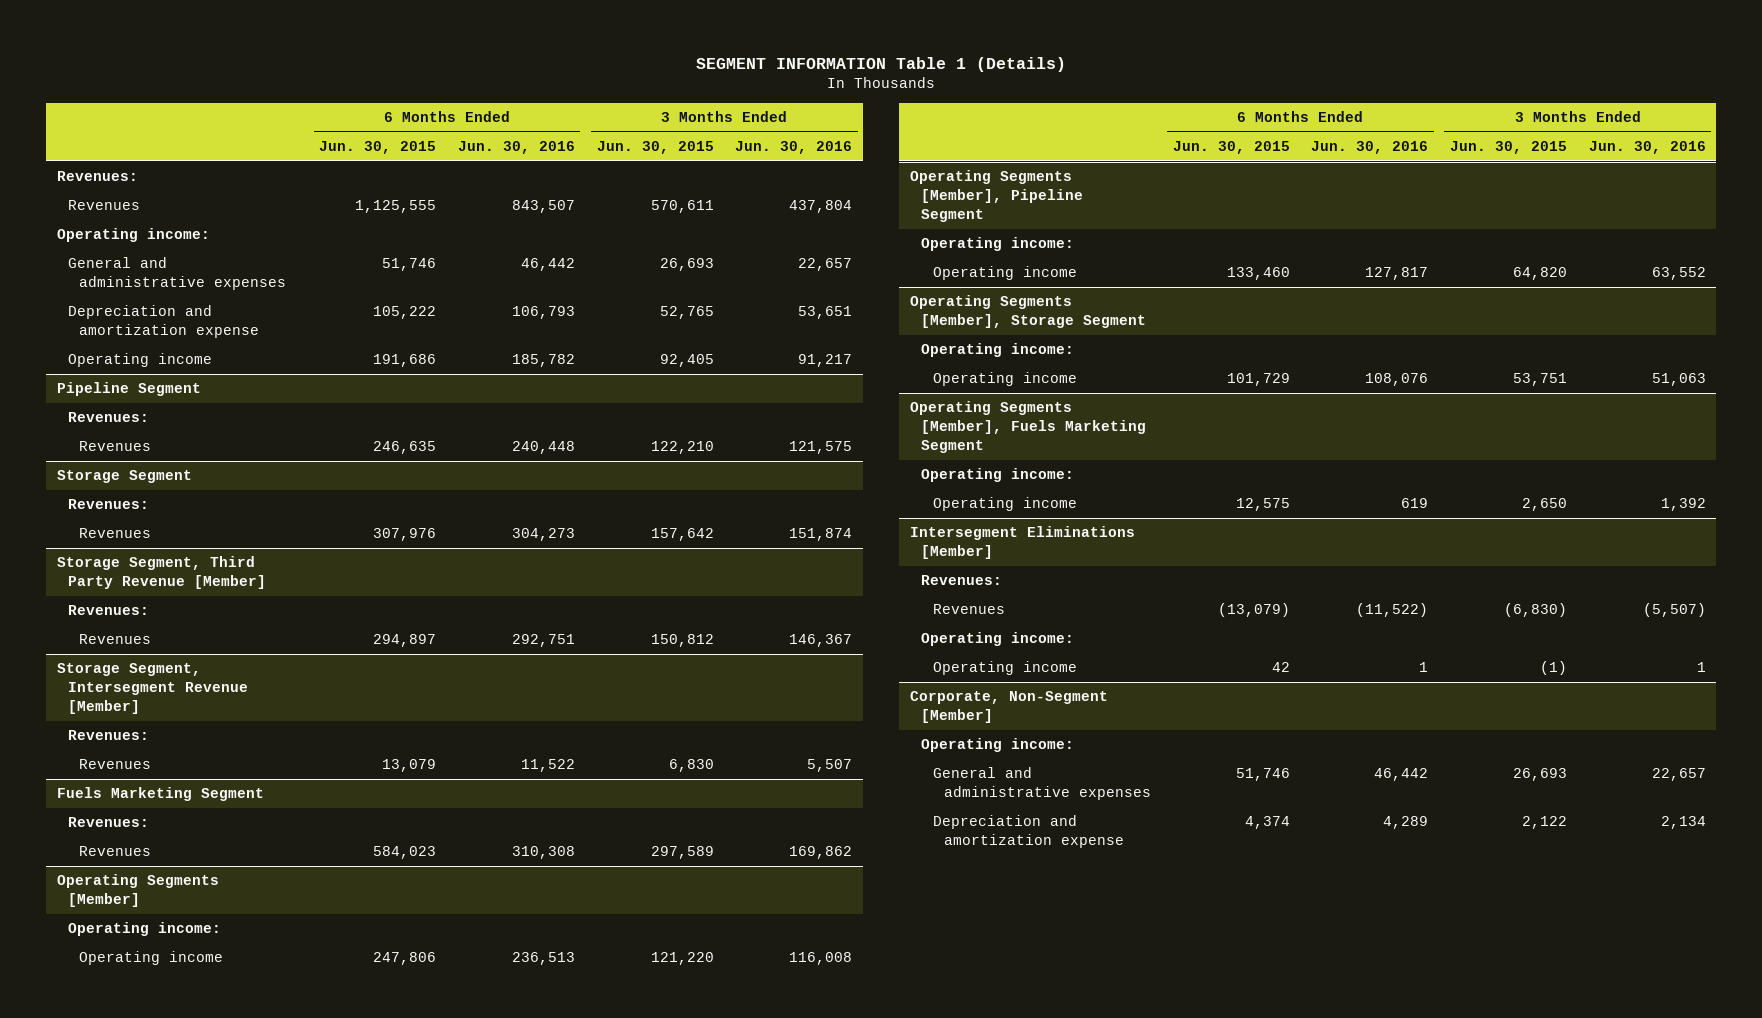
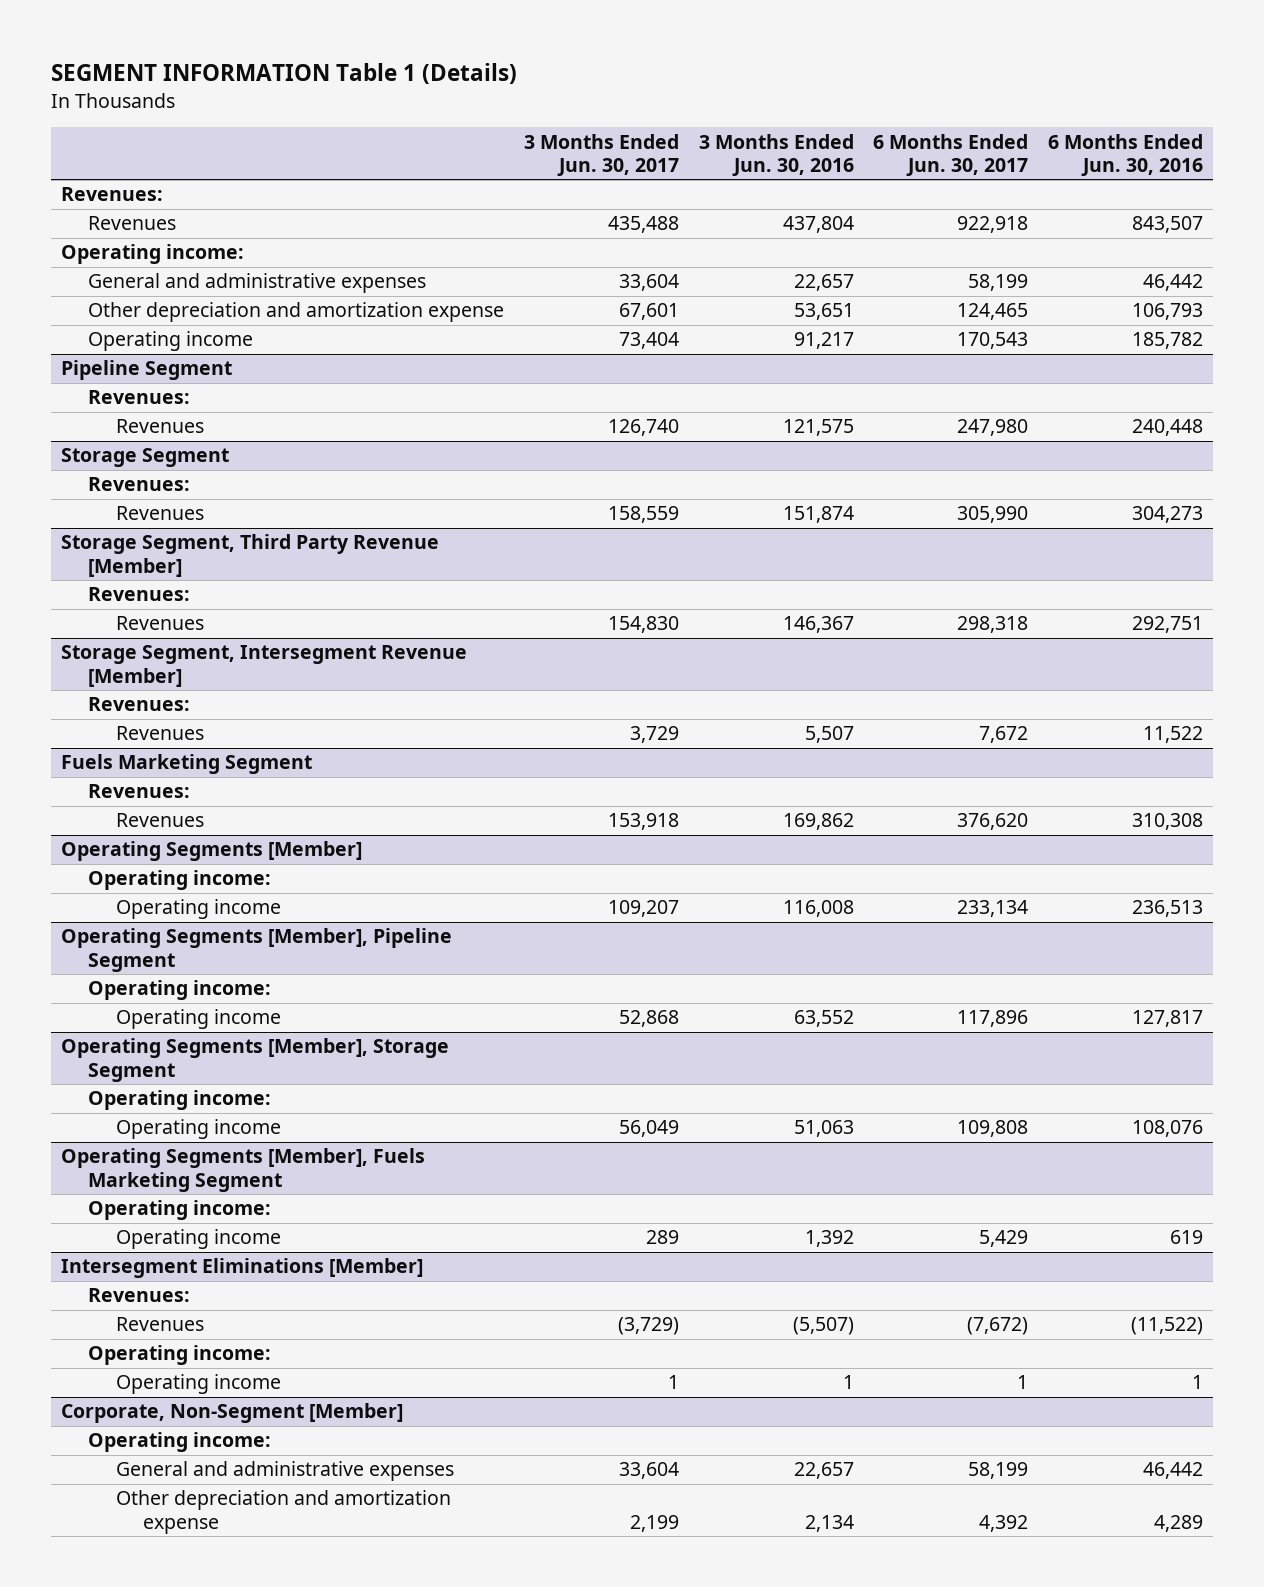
- | 6 Months Ended Jun. 30, 2015 | 6 Months Ended Jun. 30, 2016 | 3 Months Ended Jun. 30, 2015 | 3 Months Ended Jun. 30, 2016
+ | 3 Months Ended Jun. 30, 2017 | 3 Months Ended Jun. 30, 2016 | 6 Months Ended Jun. 30, 2017 | 6 Months Ended Jun. 30, 2016
- Depreciation and amortization expense | 105,222 | 106,793 | 52,765 | 53,651
+ Other depreciation and amortization expense | 67,601 | 53,651 | 124,465 | 106,793
@ Corporate, Non-Segment [Member]
- Depreciation and amortization expense | 4,374 | 4,289 | 2,122 | 2,134
+ Other depreciation and amortization expense | 2,199 | 2,134 | 4,392 | 4,289

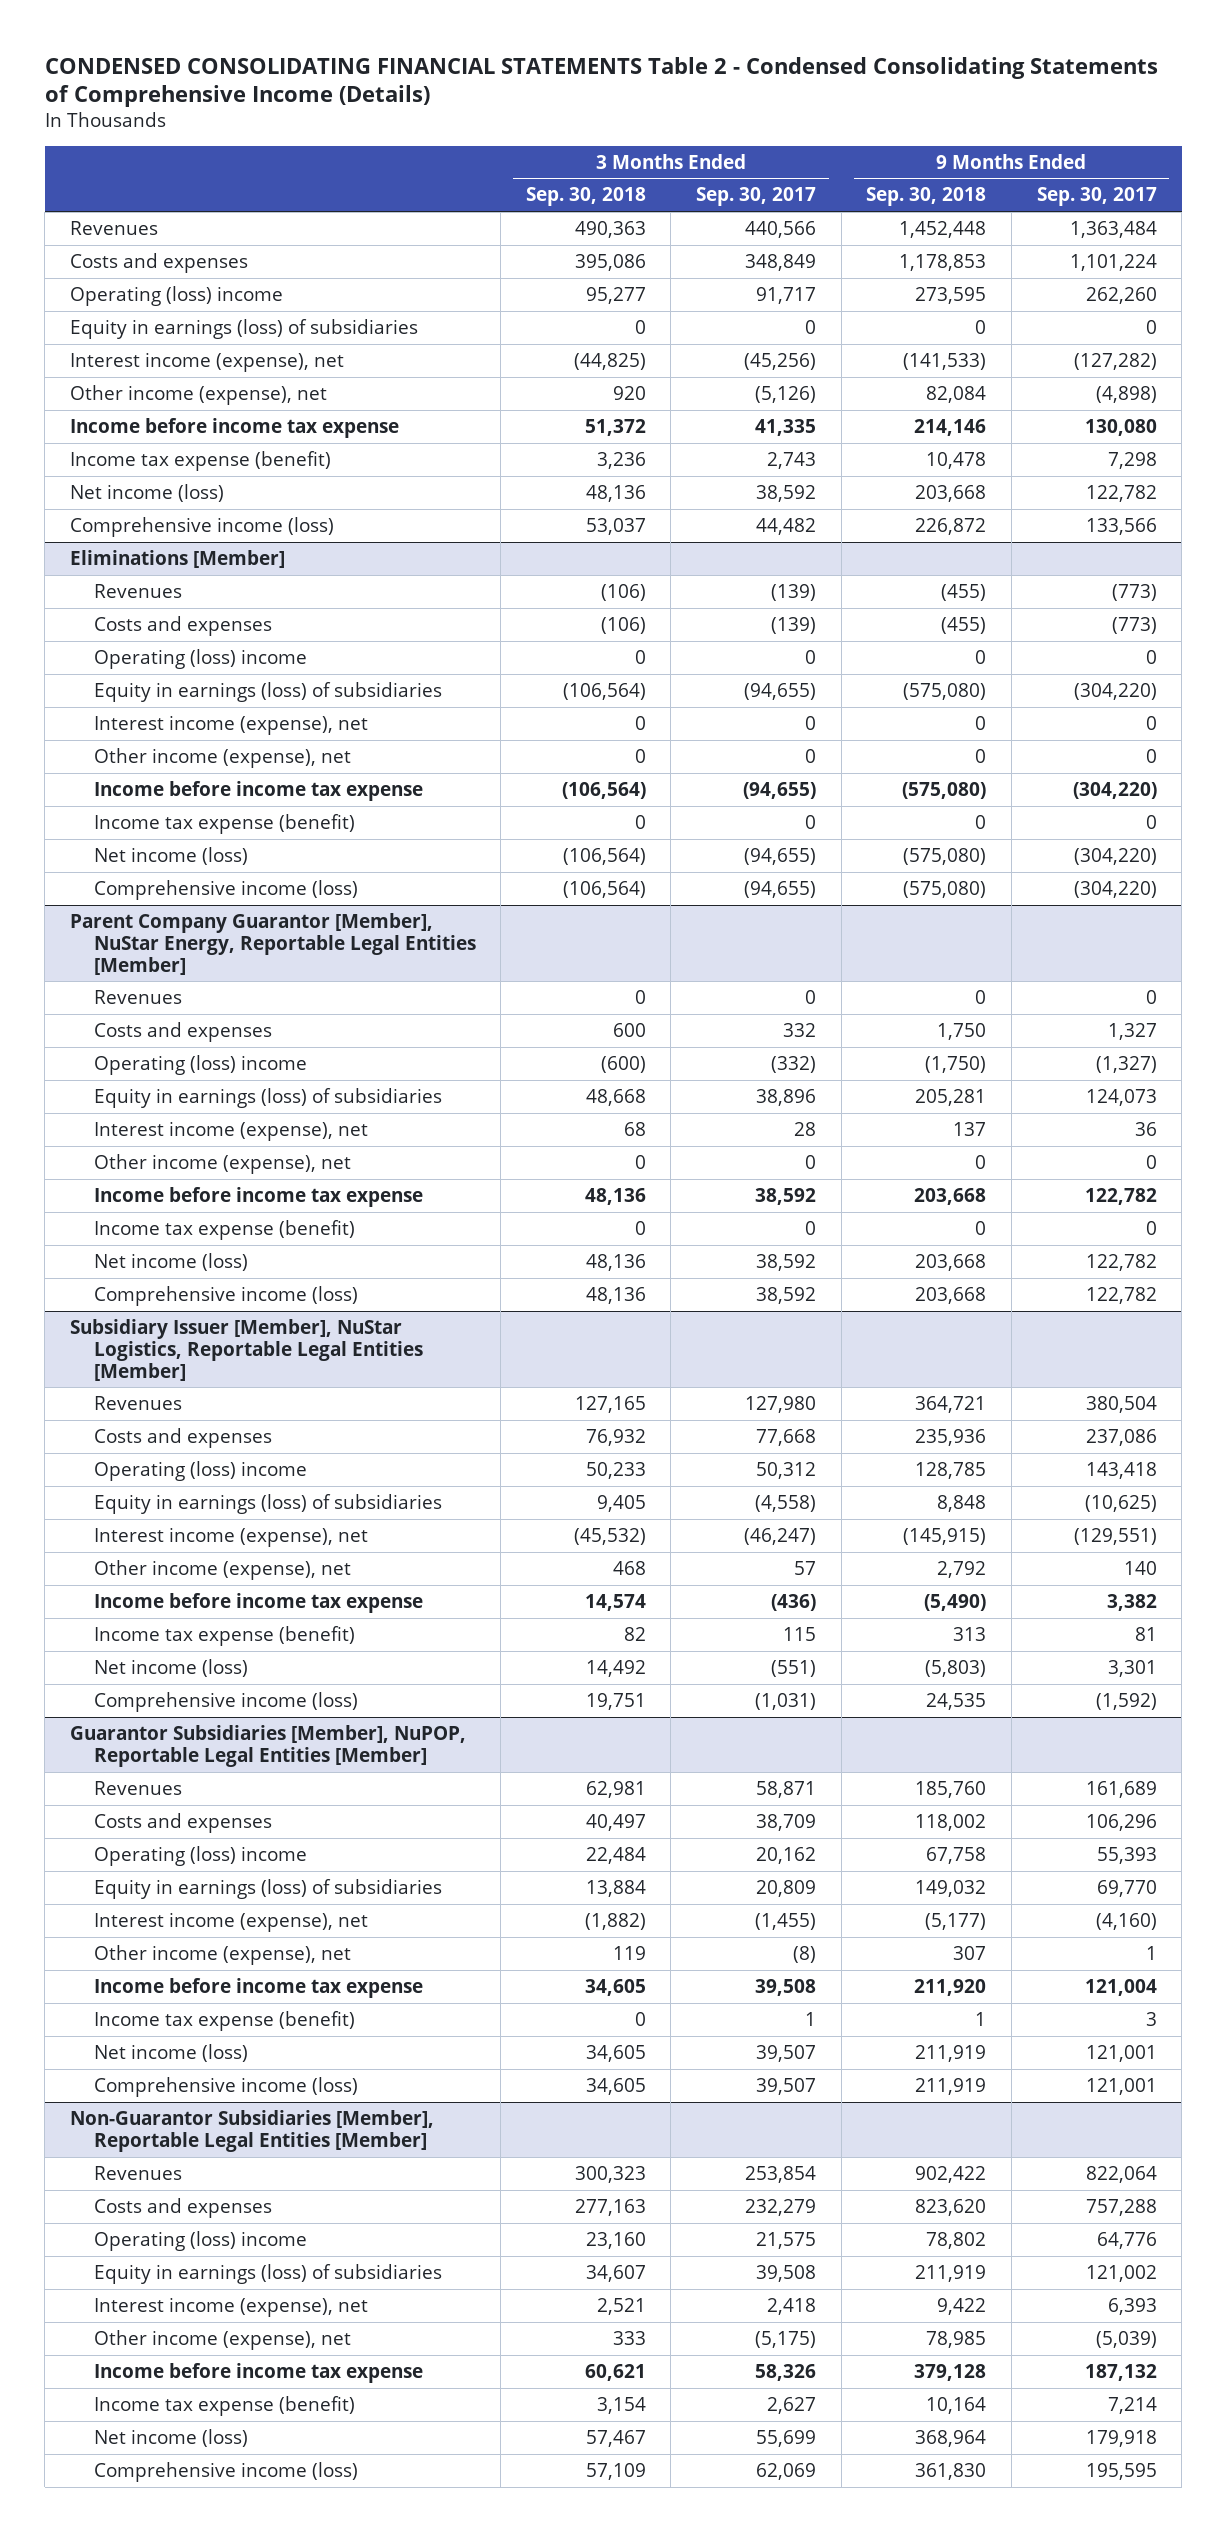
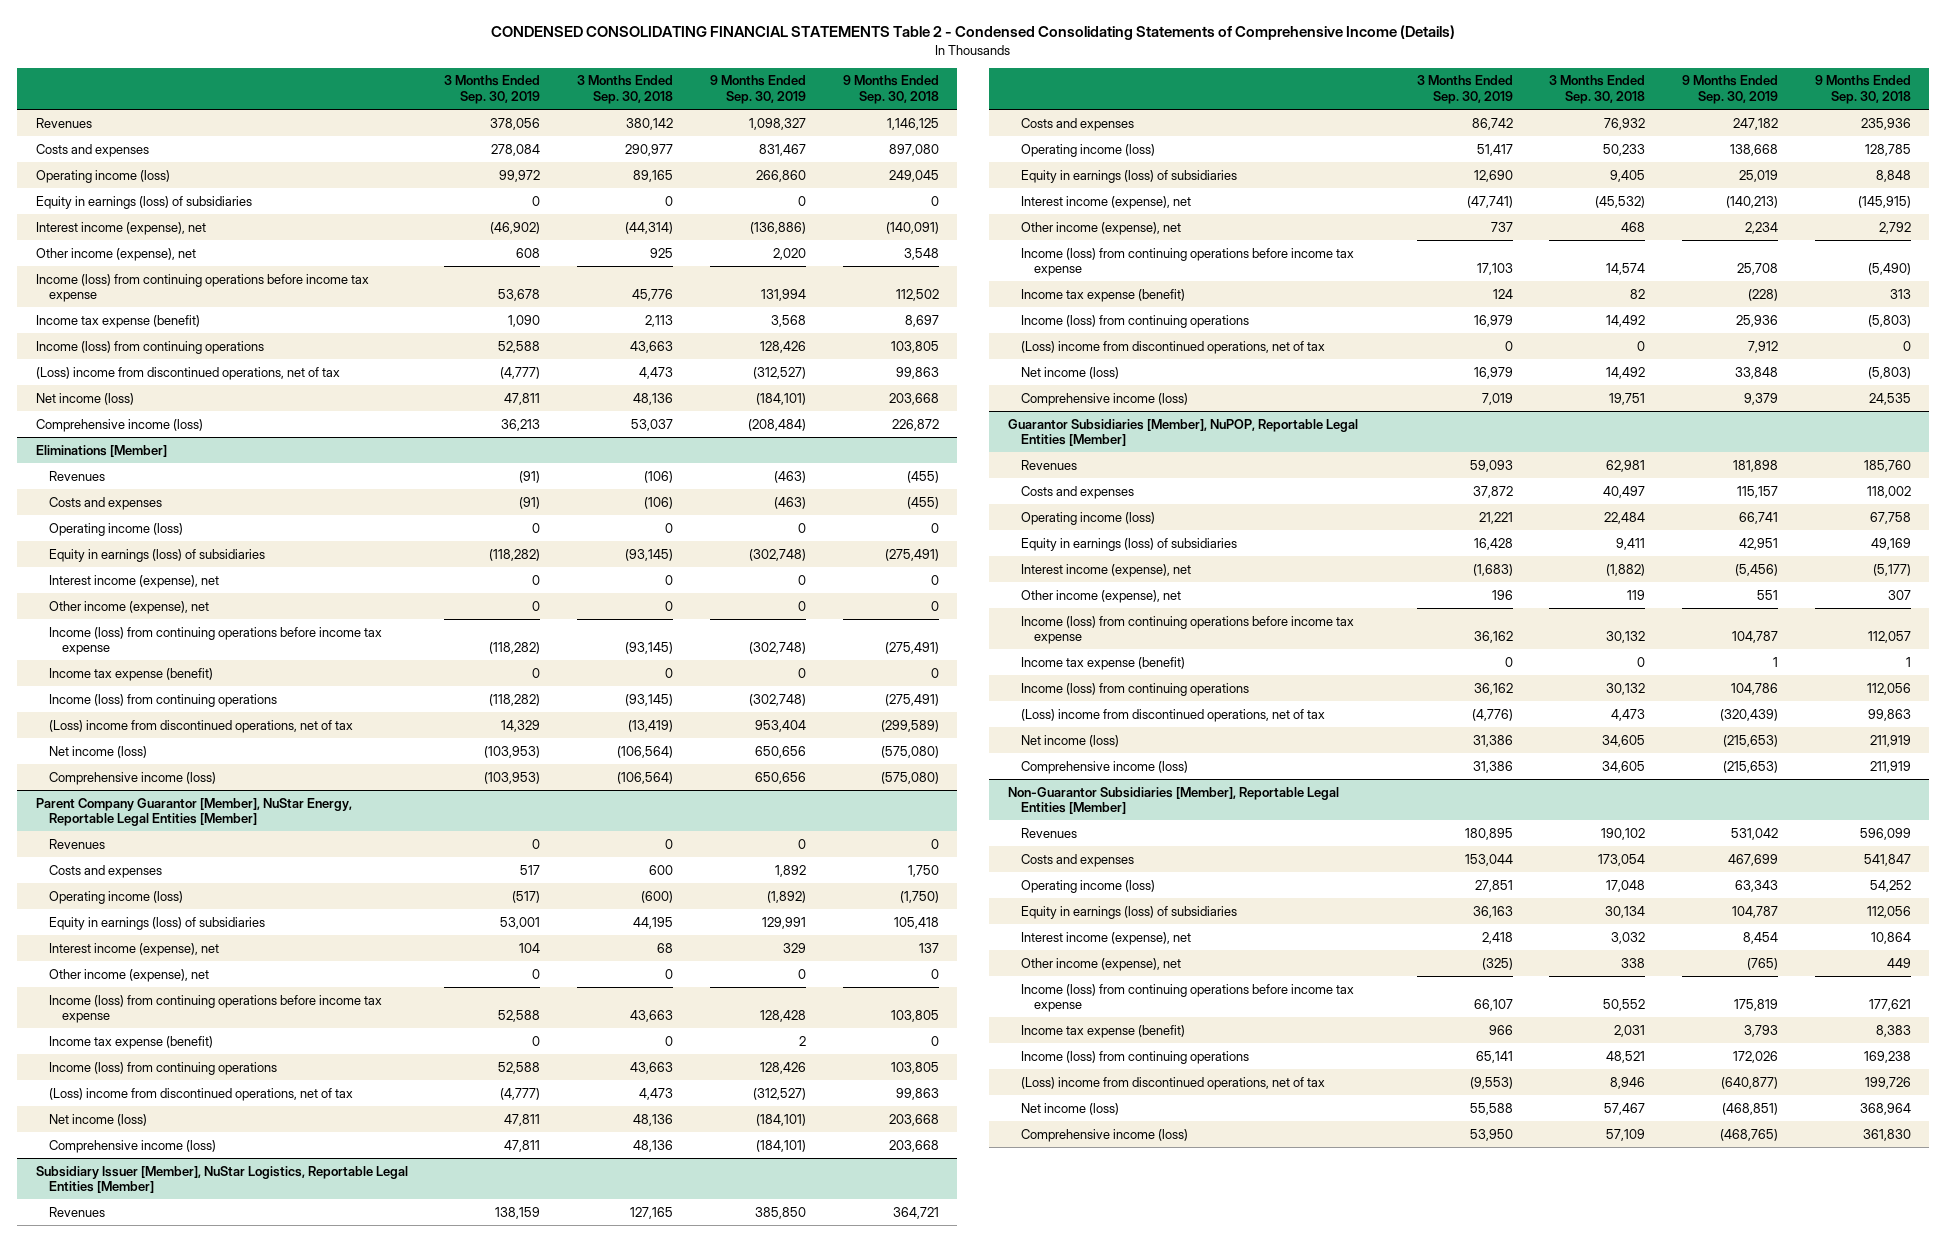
- | 3 Months Ended Sep. 30, 2018 | 3 Months Ended Sep. 30, 2017 | 9 Months Ended Sep. 30, 2018 | 9 Months Ended Sep. 30, 2017
+ | 3 Months Ended Sep. 30, 2019 | 3 Months Ended Sep. 30, 2018 | 9 Months Ended Sep. 30, 2019 | 9 Months Ended Sep. 30, 2018
- Revenues | 490,363 | 440,566 | 1,452,448 | 1,363,484
- Costs and expenses | 395,086 | 348,849 | 1,178,853 | 1,101,224
- Operating (loss) income | 95,277 | 91,717 | 273,595 | 262,260
+ Revenues | 378,056 | 380,142 | 1,098,327 | 1,146,125
+ Costs and expenses | 278,084 | 290,977 | 831,467 | 897,080
+ Operating income (loss) | 99,972 | 89,165 | 266,860 | 249,045
- Interest income (expense), net | (44,825) | (45,256) | (141,533) | (127,282)
- Other income (expense), net | 920 | (5,126) | 82,084 | (4,898)
- Income before income tax expense | 51,372 | 41,335 | 214,146 | 130,080
- Income tax expense (benefit) | 3,236 | 2,743 | 10,478 | 7,298
+ Interest income (expense), net | (46,902) | (44,314) | (136,886) | (140,091)
+ Other income (expense), net | 608 | 925 | 2,020 | 3,548
+ Income (loss) from continuing operations before income tax expense | 53,678 | 45,776 | 131,994 | 112,502
+ Income tax expense (benefit) | 1,090 | 2,113 | 3,568 | 8,697
+ Income (loss) from continuing operations | 52,588 | 43,663 | 128,426 | 103,805
+ (Loss) income from discontinued operations, net of tax | (4,777) | 4,473 | (312,527) | 99,863
@ Eliminations [Member]
- Operating (loss) income | 0 | 0 | 0 | 0
- Equity in earnings (loss) of subsidiaries | (106,564) | (94,655) | (575,080) | (304,220)
+ Operating income (loss) | 0 | 0 | 0 | 0
+ Equity in earnings (loss) of subsidiaries | (118,282) | (93,145) | (302,748) | (275,491)
- Income before income tax expense | (106,564) | (94,655) | (575,080) | (304,220)
+ Income (loss) from continuing operations before income tax expense | (118,282) | (93,145) | (302,748) | (275,491)
+ Income (loss) from continuing operations | (118,282) | (93,145) | (302,748) | (275,491)
+ (Loss) income from discontinued operations, net of tax | 14,329 | (13,419) | 953,404 | (299,589)
@ Parent Company Guarantor [Member], NuStar Energy, Reportable Legal Entities [Member]
- Operating (loss) income | (600) | (332) | (1,750) | (1,327)
- Equity in earnings (loss) of subsidiaries | 48,668 | 38,896 | 205,281 | 124,073
+ Operating income (loss) | (517) | (600) | (1,892) | (1,750)
+ Equity in earnings (loss) of subsidiaries | 53,001 | 44,195 | 129,991 | 105,418
- Income before income tax expense | 48,136 | 38,592 | 203,668 | 122,782
+ Income (loss) from continuing operations before income tax expense | 52,588 | 43,663 | 128,428 | 103,805
+ Income (loss) from continuing operations | 52,588 | 43,663 | 128,426 | 103,805
+ (Loss) income from discontinued operations, net of tax | (4,777) | 4,473 | (312,527) | 99,863
@ Subsidiary Issuer [Member], NuStar Logistics, Reportable Legal Entities [Member]
- Operating (loss) income | 50,233 | 50,312 | 128,785 | 143,418
+ Operating income (loss) | 51,417 | 50,233 | 138,668 | 128,785
- Income before income tax expense | 14,574 | (436) | (5,490) | 3,382
+ Income (loss) from continuing operations before income tax expense | 17,103 | 14,574 | 25,708 | (5,490)
+ Income (loss) from continuing operations | 16,979 | 14,492 | 25,936 | (5,803)
+ (Loss) income from discontinued operations, net of tax | 0 | 0 | 7,912 | 0
@ Guarantor Subsidiaries [Member], NuPOP, Reportable Legal Entities [Member]
- Operating (loss) income | 22,484 | 20,162 | 67,758 | 55,393
- Equity in earnings (loss) of subsidiaries | 13,884 | 20,809 | 149,032 | 69,770
+ Operating income (loss) | 21,221 | 22,484 | 66,741 | 67,758
+ Equity in earnings (loss) of subsidiaries | 16,428 | 9,411 | 42,951 | 49,169
- Income before income tax expense | 34,605 | 39,508 | 211,920 | 121,004
+ Income (loss) from continuing operations before income tax expense | 36,162 | 30,132 | 104,787 | 112,057
+ Income (loss) from continuing operations | 36,162 | 30,132 | 104,786 | 112,056
+ (Loss) income from discontinued operations, net of tax | (4,776) | 4,473 | (320,439) | 99,863
@ Non-Guarantor Subsidiaries [Member], Reportable Legal Entities [Member]
- Revenues | 300,323 | 253,854 | 902,422 | 822,064
- Costs and expenses | 277,163 | 232,279 | 823,620 | 757,288
- Operating (loss) income | 23,160 | 21,575 | 78,802 | 64,776
- Equity in earnings (loss) of subsidiaries | 34,607 | 39,508 | 211,919 | 121,002
- Interest income (expense), net | 2,521 | 2,418 | 9,422 | 6,393
- Other income (expense), net | 333 | (5,175) | 78,985 | (5,039)
- Income before income tax expense | 60,621 | 58,326 | 379,128 | 187,132
- Income tax expense (benefit) | 3,154 | 2,627 | 10,164 | 7,214
+ Revenues | 180,895 | 190,102 | 531,042 | 596,099
+ Costs and expenses | 153,044 | 173,054 | 467,699 | 541,847
+ Operating income (loss) | 27,851 | 17,048 | 63,343 | 54,252
+ Equity in earnings (loss) of subsidiaries | 36,163 | 30,134 | 104,787 | 112,056
+ Interest income (expense), net | 2,418 | 3,032 | 8,454 | 10,864
+ Other income (expense), net | (325) | 338 | (765) | 449
+ Income (loss) from continuing operations before income tax expense | 66,107 | 50,552 | 175,819 | 177,621
+ Income tax expense (benefit) | 966 | 2,031 | 3,793 | 8,383
+ Income (loss) from continuing operations | 65,141 | 48,521 | 172,026 | 169,238
+ (Loss) income from discontinued operations, net of tax | (9,553) | 8,946 | (640,877) | 199,726

